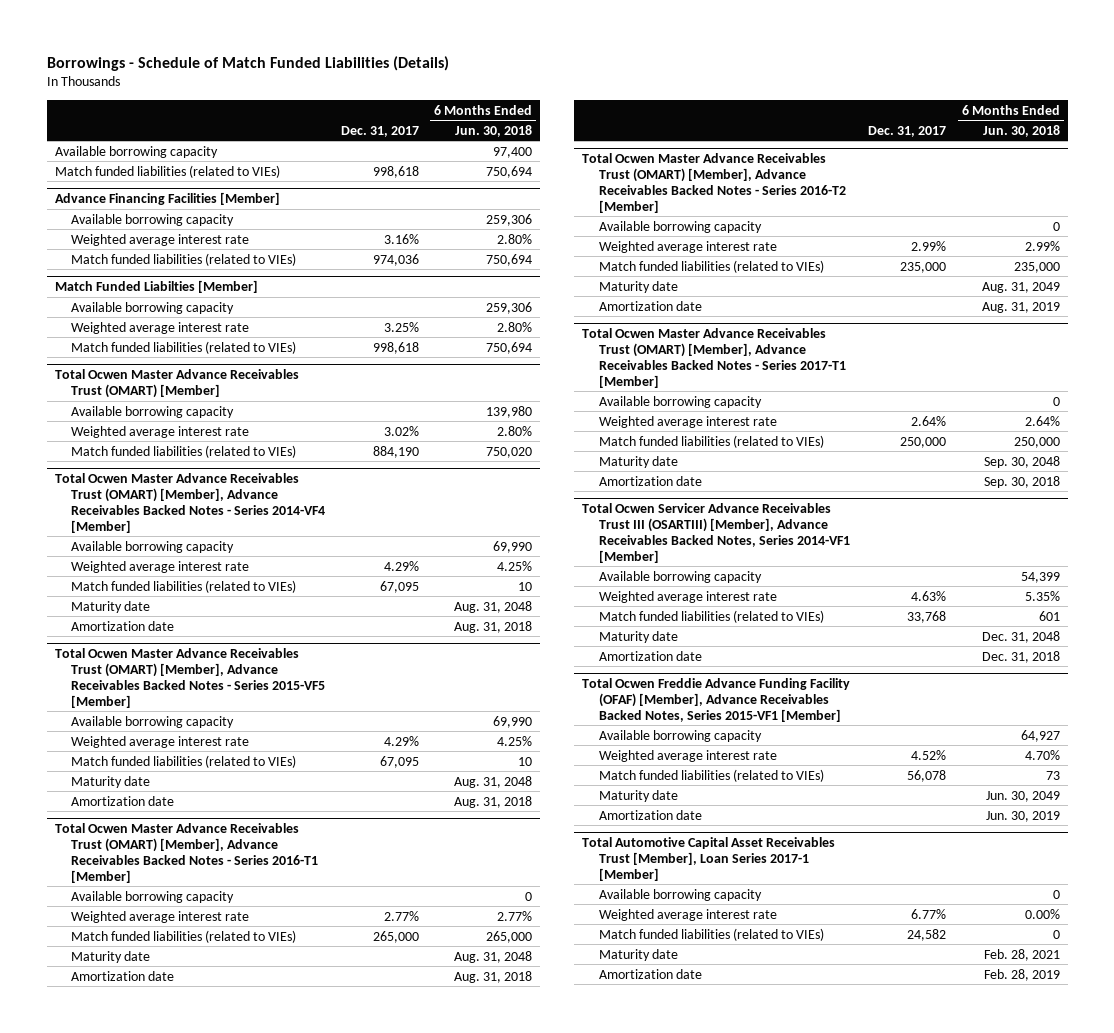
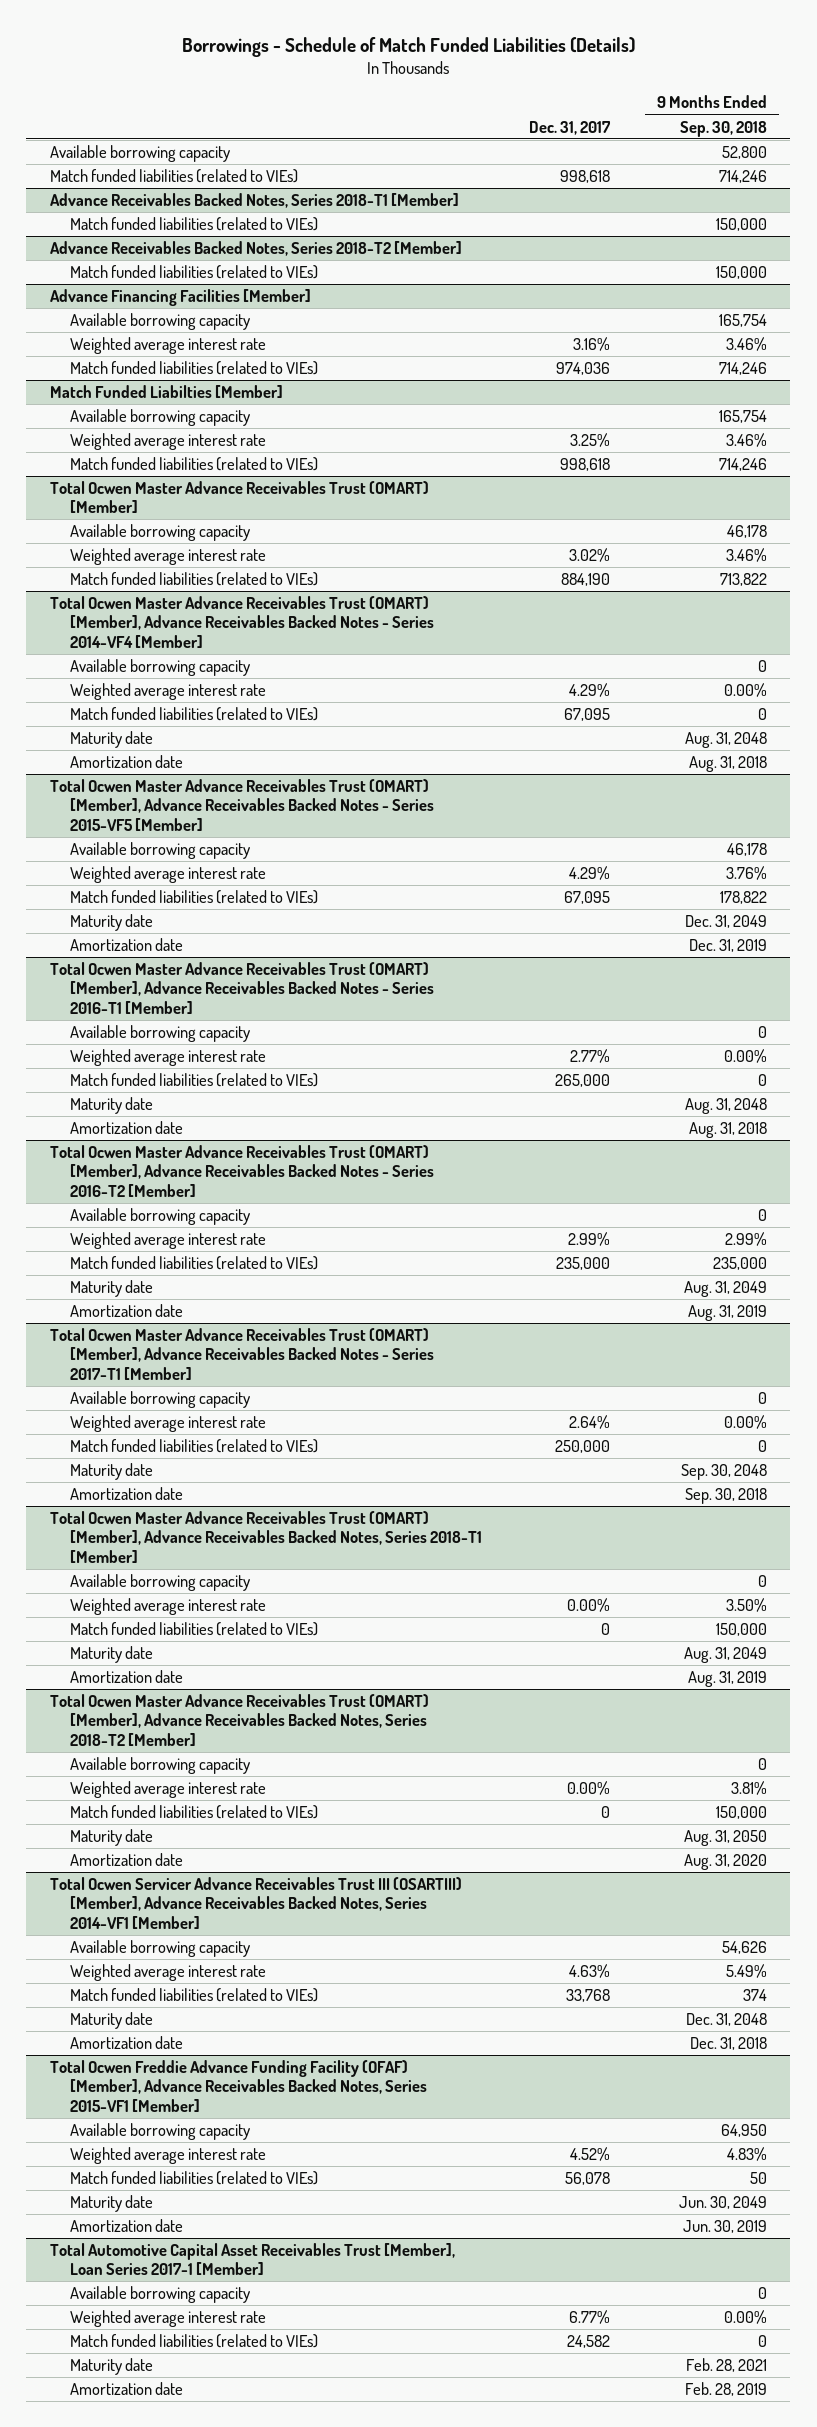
- | Dec. 31, 2017 | 6 Months Ended Jun. 30, 2018
+ | Dec. 31, 2017 | 9 Months Ended Sep. 30, 2018
+ Advance Receivables Backed Notes, Series 2018-T1 [Member]
+ Match funded liabilities (related to VIEs) | | 150,000
+ Advance Receivables Backed Notes, Series 2018-T2 [Member]
+ Match funded liabilities (related to VIEs) | | 150,000
+ Total Ocwen Master Advance Receivables Trust (OMART) [Member], Advance Receivables Backed Notes, Series 2018-T1 [Member]
+ Available borrowing capacity | | 0
+ Weighted average interest rate | 0.00% | 3.50%
+ Match funded liabilities (related to VIEs) | 0 | 150,000
+ Maturity date | | Aug. 31, 2049
+ Amortization date | | Aug. 31, 2019
+ Total Ocwen Master Advance Receivables Trust (OMART) [Member], Advance Receivables Backed Notes, Series 2018-T2 [Member]
+ Available borrowing capacity | | 0
+ Weighted average interest rate | 0.00% | 3.81%
+ Match funded liabilities (related to VIEs) | 0 | 150,000
+ Maturity date | | Aug. 31, 2050
+ Amortization date | | Aug. 31, 2020

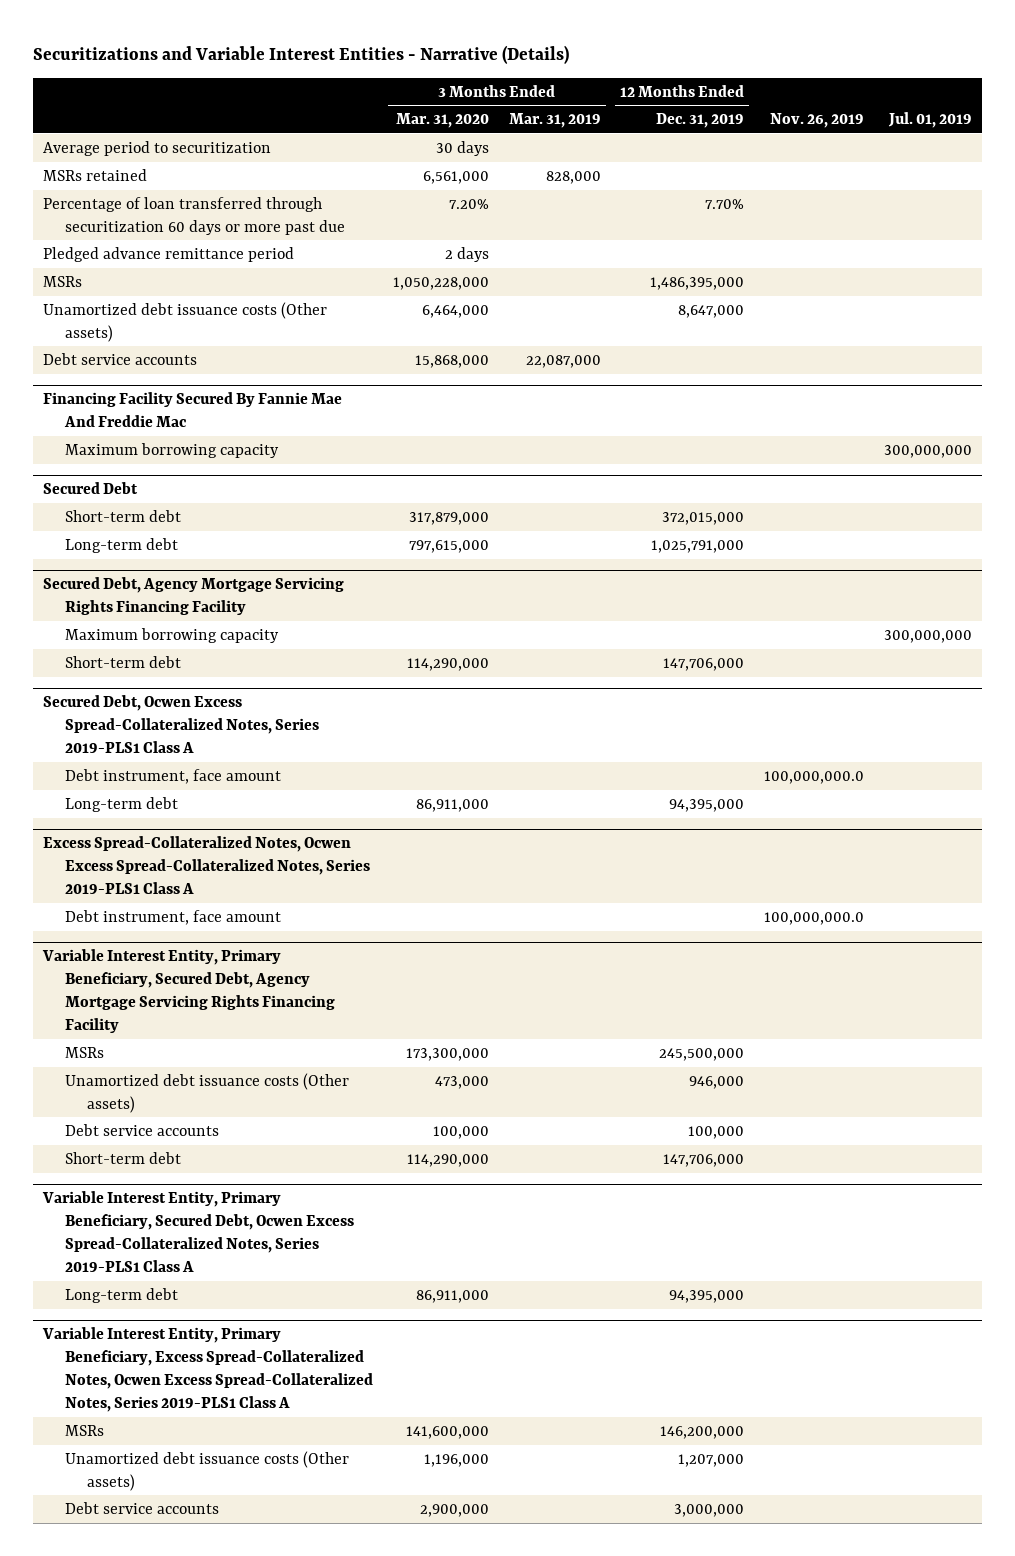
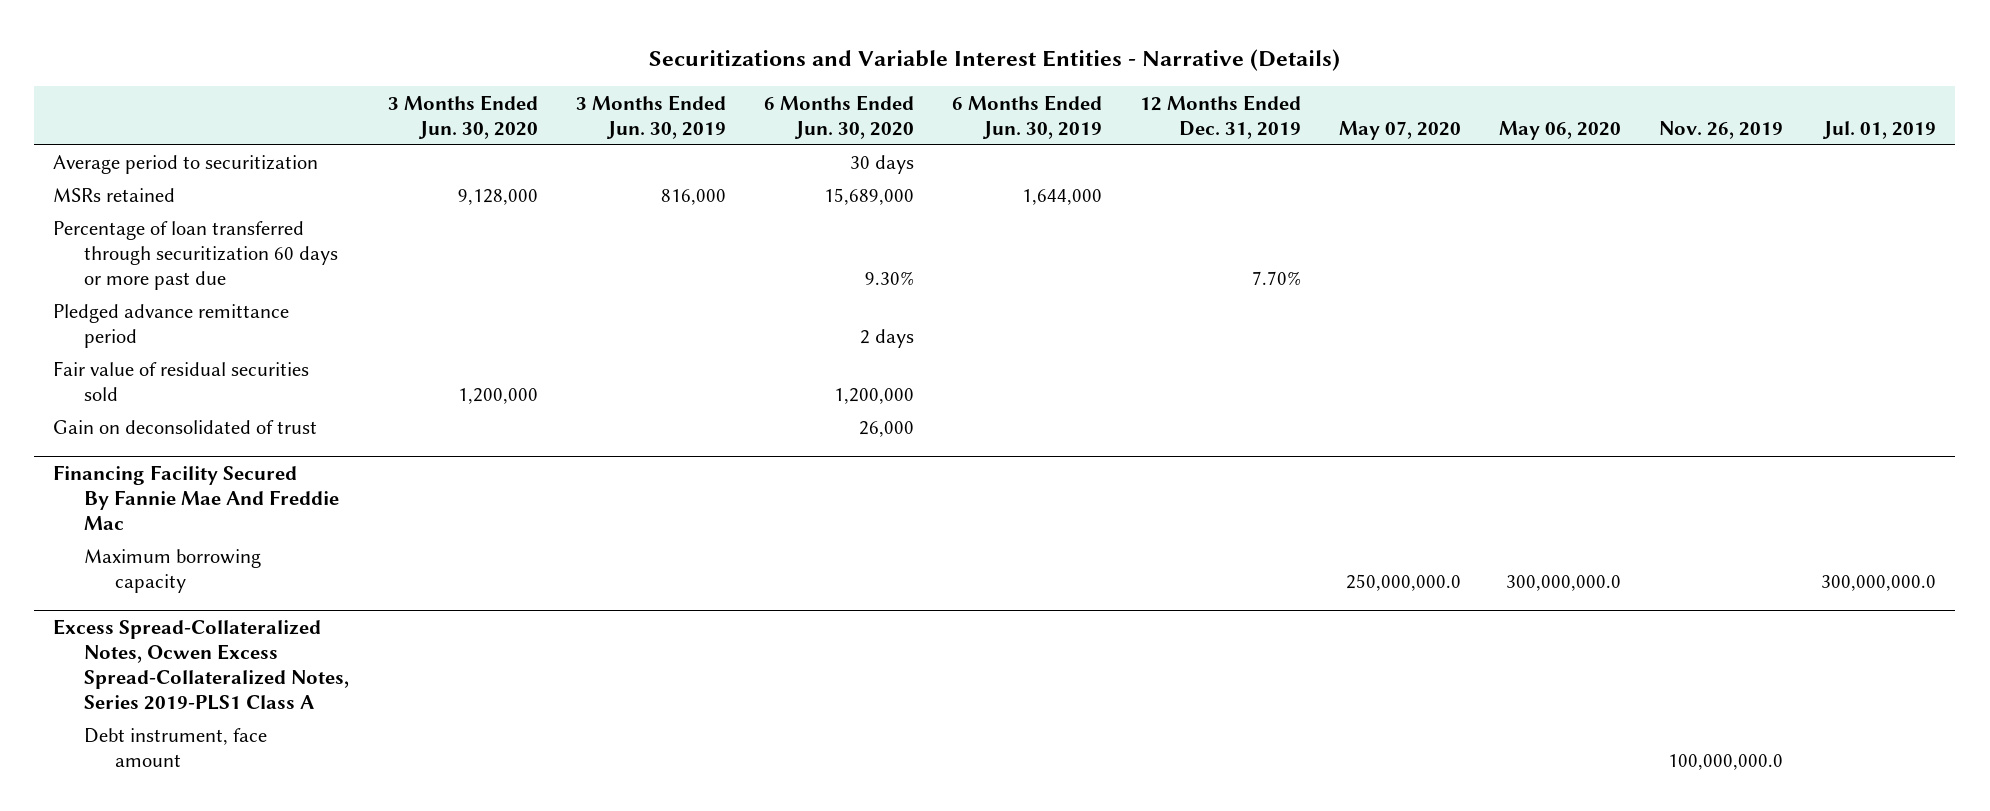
- | 3 Months Ended Mar. 31, 2020 | 3 Months Ended Mar. 31, 2019 | 12 Months Ended Dec. 31, 2019 | Nov. 26, 2019 | Jul. 01, 2019
+ | 3 Months Ended Jun. 30, 2020 | 3 Months Ended Jun. 30, 2019 | 6 Months Ended Jun. 30, 2020 | 6 Months Ended Jun. 30, 2019 | 12 Months Ended Dec. 31, 2019 | May 07, 2020 | May 06, 2020 | Nov. 26, 2019 | Jul. 01, 2019
- MSRs | 1,050,228,000 | | 1,486,395,000 | |
- Unamortized debt issuance costs (Other assets) | 6,464,000 | | 8,647,000 | |
- Debt service accounts | 15,868,000 | 22,087,000 | | |
+ Fair value of residual securities sold | 1,200,000 | | 1,200,000 | | | | | |
+ Gain on deconsolidated of trust | | | 26,000 | | | | | |
@ Financing Facility Secured By Fannie Mae And Freddie Mac
- Maximum borrowing capacity | | | | | 300,000,000
- Secured Debt
- Short-term debt | 317,879,000 | | 372,015,000 | |
- Long-term debt | 797,615,000 | | 1,025,791,000 | |
- Secured Debt, Agency Mortgage Servicing Rights Financing Facility
- Maximum borrowing capacity | | | | | 300,000,000
- Short-term debt | 114,290,000 | | 147,706,000 | |
- Secured Debt, Ocwen Excess Spread-Collateralized Notes, Series 2019-PLS1 Class A
- Debt instrument, face amount | | | | 100,000,000.0 |
- Long-term debt | 86,911,000 | | 94,395,000 | |
@ Financing Facility Secured By Fannie Mae And Freddie Mac
+ Maximum borrowing capacity | | | | | | 250,000,000.0 | 300,000,000.0 | | 300,000,000.0
- Variable Interest Entity, Primary Beneficiary, Secured Debt, Agency Mortgage Servicing Rights Financing Facility
- MSRs | 173,300,000 | | 245,500,000 | |
- Unamortized debt issuance costs (Other assets) | 473,000 | | 946,000 | |
- Debt service accounts | 100,000 | | 100,000 | |
- Short-term debt | 114,290,000 | | 147,706,000 | |
- Variable Interest Entity, Primary Beneficiary, Secured Debt, Ocwen Excess Spread-Collateralized Notes, Series 2019-PLS1 Class A
- Long-term debt | 86,911,000 | | 94,395,000 | |
- Variable Interest Entity, Primary Beneficiary, Excess Spread-Collateralized Notes, Ocwen Excess Spread-Collateralized Notes, Series 2019-PLS1 Class A
- MSRs | 141,600,000 | | 146,200,000 | |
- Unamortized debt issuance costs (Other assets) | 1,196,000 | | 1,207,000 | |
- Debt service accounts | 2,900,000 | | 3,000,000 | |

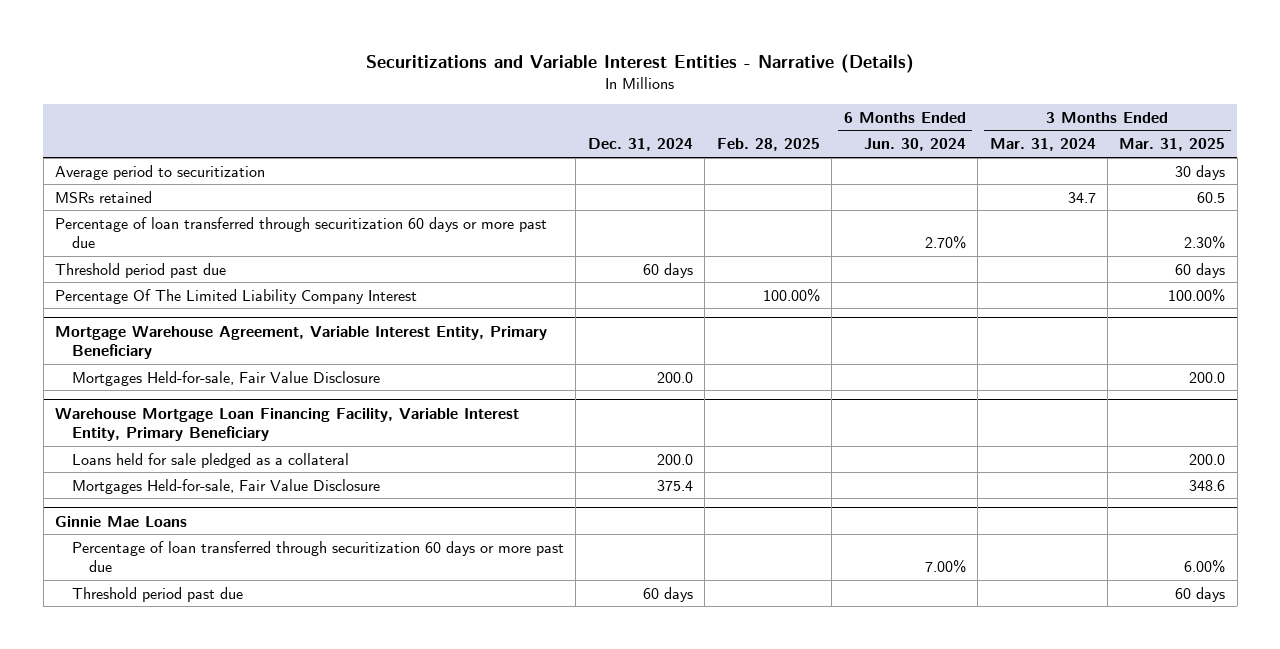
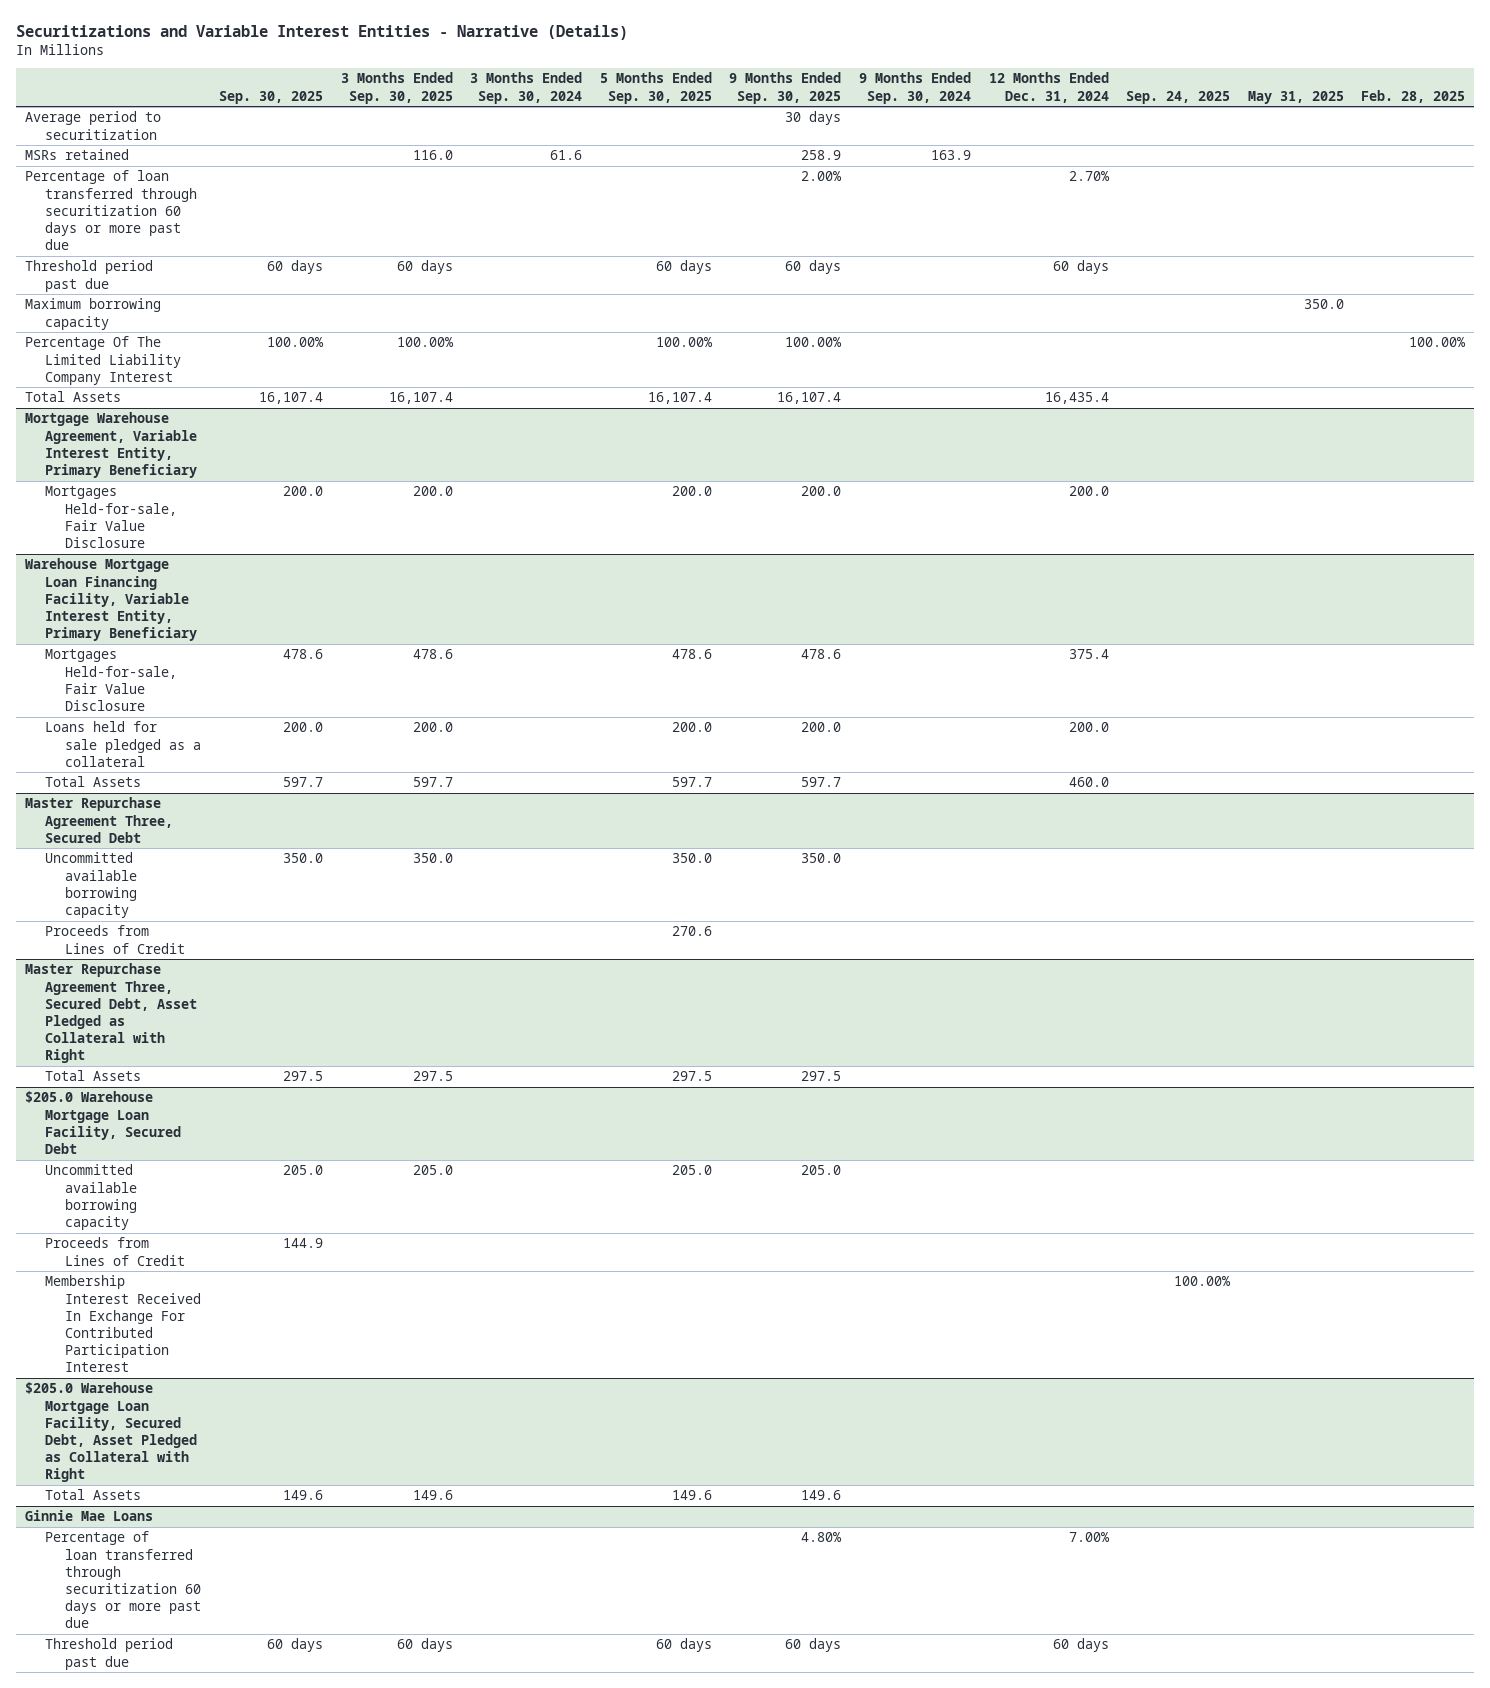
- | Dec. 31, 2024 | Feb. 28, 2025 | 6 Months Ended Jun. 30, 2024 | 3 Months Ended Mar. 31, 2024 | 3 Months Ended Mar. 31, 2025
+ | Sep. 30, 2025 | 3 Months Ended Sep. 30, 2025 | 3 Months Ended Sep. 30, 2024 | 5 Months Ended Sep. 30, 2025 | 9 Months Ended Sep. 30, 2025 | 9 Months Ended Sep. 30, 2024 | 12 Months Ended Dec. 31, 2024 | Sep. 24, 2025 | May 31, 2025 | Feb. 28, 2025
+ Maximum borrowing capacity | | | | | | | | | 350.0 |
+ Total Assets | 16,107.4 | 16,107.4 | | 16,107.4 | 16,107.4 | | 16,435.4 | | |
@ Warehouse Mortgage Loan Financing Facility, Variable Interest Entity, Primary Beneficiary
moved down: Loans held for sale pledged as a collateral | 200.0 | 200.0 | | 200.0 | 200.0 | | 200.0 | | |
+ Total Assets | 597.7 | 597.7 | | 597.7 | 597.7 | | 460.0 | | |
+ Master Repurchase Agreement Three, Secured Debt
+ Uncommitted available borrowing capacity | 350.0 | 350.0 | | 350.0 | 350.0 | | | | |
+ Proceeds from Lines of Credit | | | | 270.6 | | | | | |
+ Master Repurchase Agreement Three, Secured Debt, Asset Pledged as Collateral with Right
+ Total Assets | 297.5 | 297.5 | | 297.5 | 297.5 | | | | |
+ $205.0 Warehouse Mortgage Loan Facility, Secured Debt
+ Uncommitted available borrowing capacity | 205.0 | 205.0 | | 205.0 | 205.0 | | | | |
+ Proceeds from Lines of Credit | 144.9 | | | | | | | | |
+ Membership Interest Received In Exchange For Contributed Participation Interest | | | | | | | | 100.00% | |
+ $205.0 Warehouse Mortgage Loan Facility, Secured Debt, Asset Pledged as Collateral with Right
+ Total Assets | 149.6 | 149.6 | | 149.6 | 149.6 | | | | |

